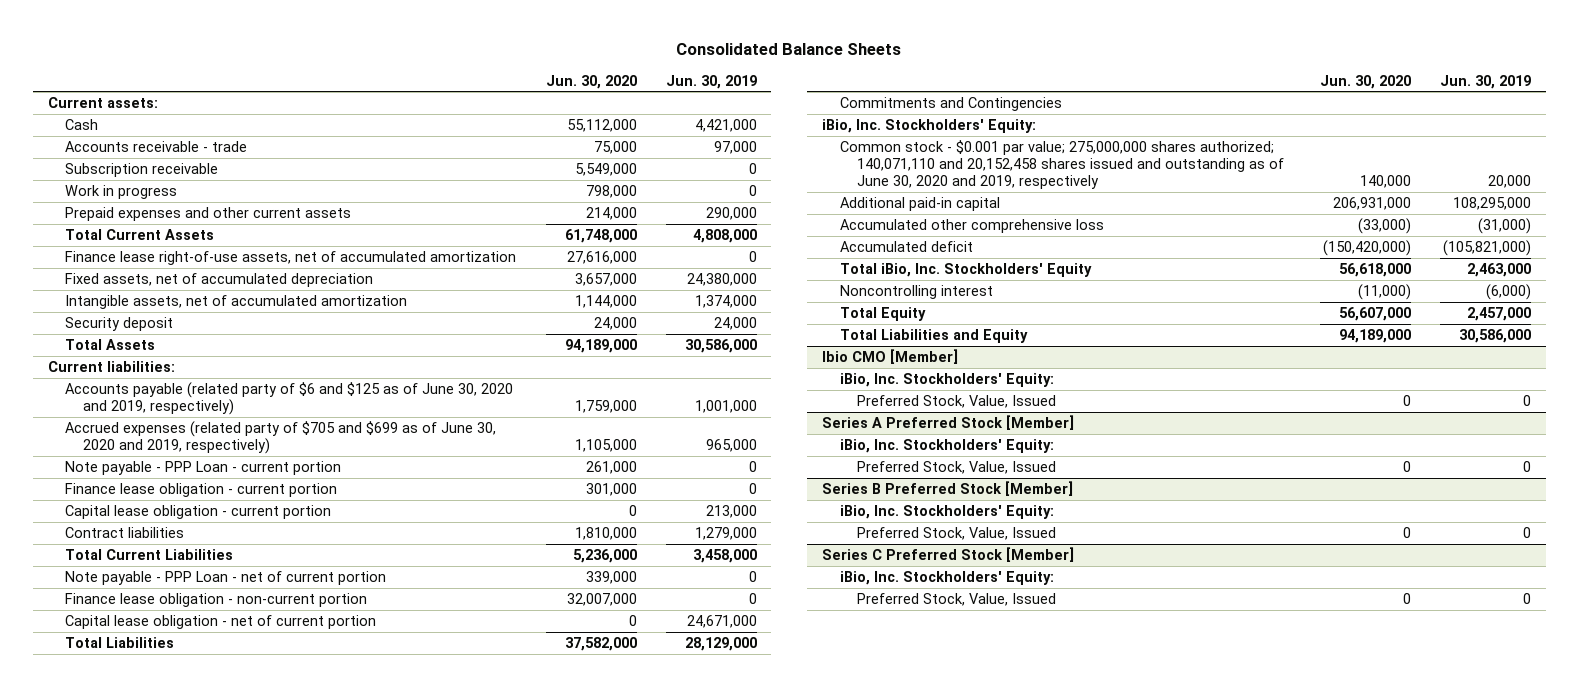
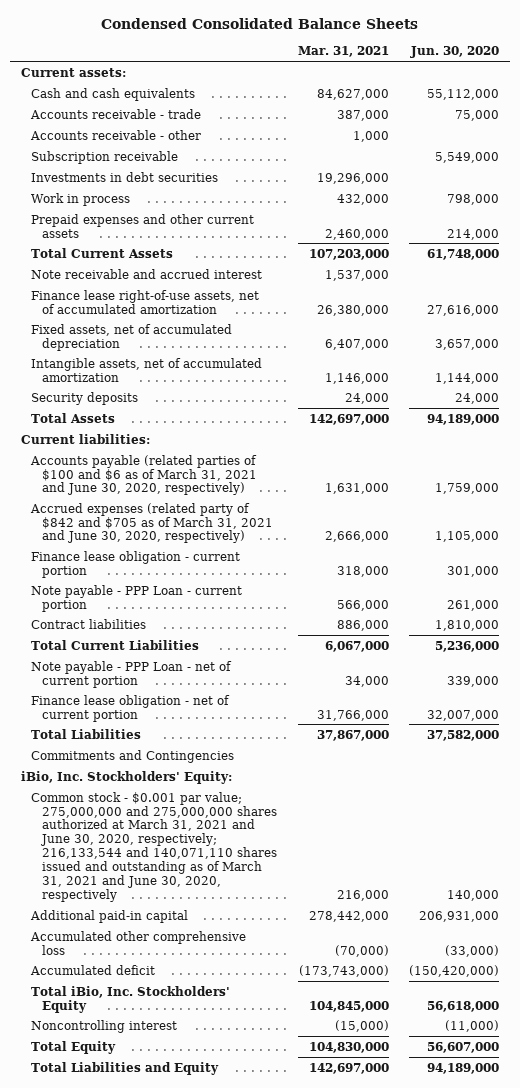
- Consolidated Balance Sheets
+ Condensed Consolidated Balance Sheets
- | Jun. 30, 2020 | Jun. 30, 2019
+ | Mar. 31, 2021 | Jun. 30, 2020
- Cash | 55,112,000 | 4,421,000
+ Cash and cash equivalents | 84,627,000 | 55,112,000
+ Accounts receivable - other | 1,000 |
- Work in progress | 798,000 | 0
+ Investments in debt securities | 19,296,000 |
+ Work in process | 432,000 | 798,000
+ Note receivable and accrued interest | 1,537,000 |
- Security deposit | 24,000 | 24,000
+ Security deposits | 24,000 | 24,000
- Accounts payable (related party of $6 and $125 as of June 30, 2020 and 2019, respectively) | 1,759,000 | 1,001,000
- Accrued expenses (related party of $705 and $699 as of June 30, 2020 and 2019, respectively) | 1,105,000 | 965,000
+ Accounts payable (related parties of $100 and $6 as of March 31, 2021 and June 30, 2020, respectively) | 1,631,000 | 1,759,000
+ Accrued expenses (related party of $842 and $705 as of March 31, 2021 and June 30, 2020, respectively) | 2,666,000 | 1,105,000
- Capital lease obligation - current portion | 0 | 213,000
moved down: Note payable - PPP Loan - current portion | 566,000 | 261,000
- Finance lease obligation - non-current portion | 32,007,000 | 0
- Capital lease obligation - net of current portion | 0 | 24,671,000
+ Finance lease obligation - net of current portion | 31,766,000 | 32,007,000
- Common stock - $0.001 par value; 275,000,000 shares authorized; 140,071,110 and 20,152,458 shares issued and outstanding as of June 30, 2020 and 2019, respectively | 140,000 | 20,000
+ Common stock - $0.001 par value; 275,000,000 and 275,000,000 shares authorized at March 31, 2021 and June 30, 2020, respectively; 216,133,544 and 140,071,110 shares issued and outstanding as of March 31, 2021 and June 30, 2020, respectively | 216,000 | 140,000
- Ibio CMO [Member]
- iBio, Inc. Stockholders' Equity:
- Preferred Stock, Value, Issued | 0 | 0
- Series A Preferred Stock [Member]
- iBio, Inc. Stockholders' Equity:
- Preferred Stock, Value, Issued | 0 | 0
- Series B Preferred Stock [Member]
- iBio, Inc. Stockholders' Equity:
- Preferred Stock, Value, Issued | 0 | 0
- Series C Preferred Stock [Member]
- iBio, Inc. Stockholders' Equity:
- Preferred Stock, Value, Issued | 0 | 0

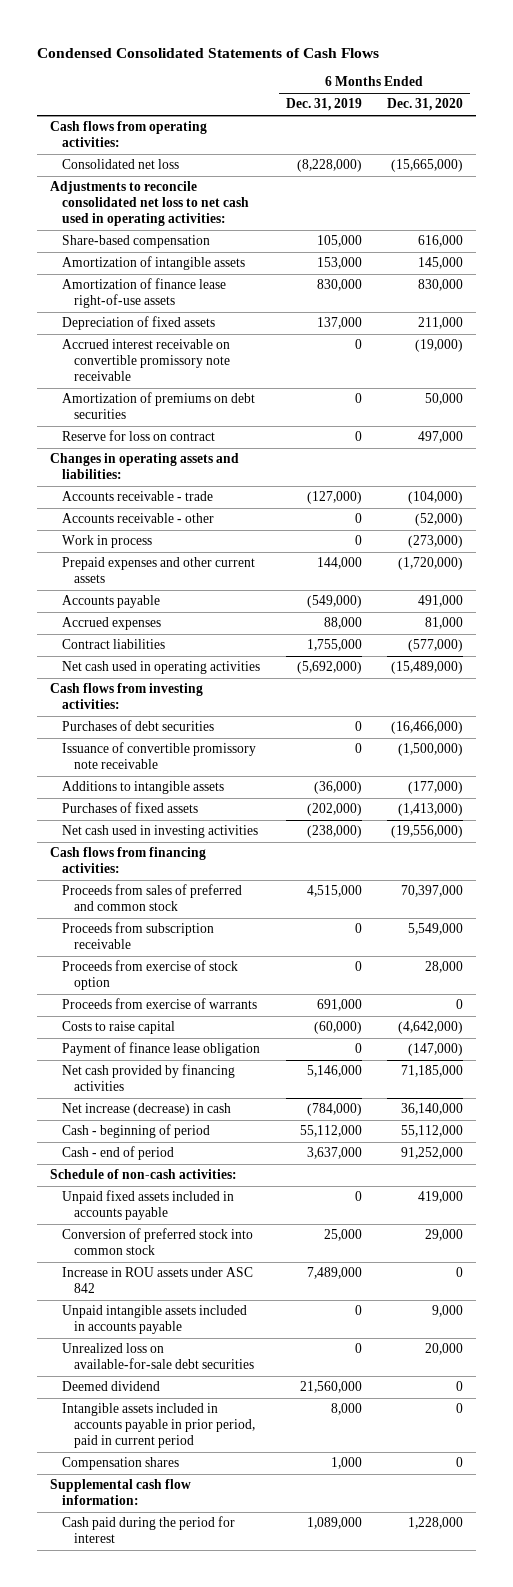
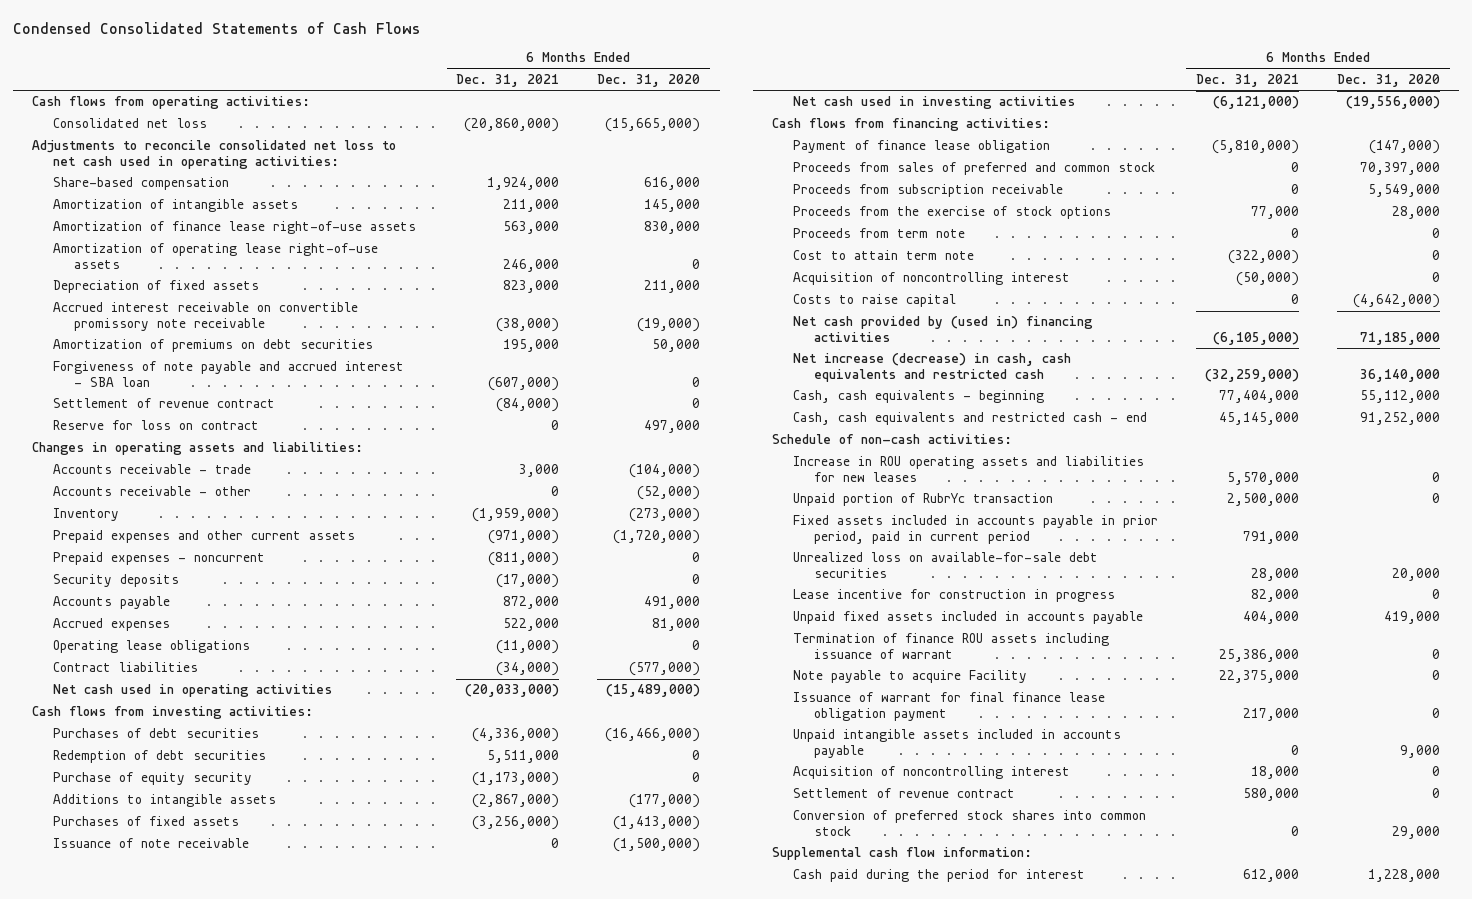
- | 6 Months Ended Dec. 31, 2019 | 6 Months Ended Dec. 31, 2020
+ | 6 Months Ended Dec. 31, 2021 | 6 Months Ended Dec. 31, 2020
+ Amortization of operating lease right-of-use assets | 246,000 | 0
+ Forgiveness of note payable and accrued interest - SBA loan | (607,000) | 0
+ Settlement of revenue contract | (84,000) | 0
- Work in process | 0 | (273,000)
+ Inventory | (1,959,000) | (273,000)
+ Prepaid expenses - noncurrent | (811,000) | 0
+ Security deposits | (17,000) | 0
+ Operating lease obligations | (11,000) | 0
- Issuance of convertible promissory note receivable | 0 | (1,500,000)
+ Redemption of debt securities | 5,511,000 | 0
+ Purchase of equity security | (1,173,000) | 0
+ Issuance of note receivable | 0 | (1,500,000)
moved up: Payment of finance lease obligation | (5,810,000) | (147,000)
- Proceeds from exercise of stock option | 0 | 28,000
- Proceeds from exercise of warrants | 691,000 | 0
+ Proceeds from the exercise of stock options | 77,000 | 28,000
+ Proceeds from term note | 0 | 0
+ Cost to attain term note | (322,000) | 0
+ Acquisition of noncontrolling interest | (50,000) | 0
- Net cash provided by financing activities | 5,146,000 | 71,185,000
- Net increase (decrease) in cash | (784,000) | 36,140,000
- Cash - beginning of period | 55,112,000 | 55,112,000
- Cash - end of period | 3,637,000 | 91,252,000
+ Net cash provided by (used in) financing activities | (6,105,000) | 71,185,000
+ Net increase (decrease) in cash, cash equivalents and restricted cash | (32,259,000) | 36,140,000
+ Cash, cash equivalents - beginning | 77,404,000 | 55,112,000
+ Cash, cash equivalents and restricted cash - end | 45,145,000 | 91,252,000
+ Increase in ROU operating assets and liabilities for new leases | 5,570,000 | 0
+ Unpaid portion of RubrYc transaction | 2,500,000 | 0
+ Fixed assets included in accounts payable in prior period, paid in current period | 791,000 |
moved up: Unrealized loss on available-for-sale debt securities | 28,000 | 20,000
+ Lease incentive for construction in progress | 82,000 | 0
- Conversion of preferred stock into common stock | 25,000 | 29,000
- Increase in ROU assets under ASC 842 | 7,489,000 | 0
+ Termination of finance ROU assets including issuance of warrant | 25,386,000 | 0
+ Note payable to acquire Facility | 22,375,000 | 0
+ Issuance of warrant for final finance lease obligation payment | 217,000 | 0
- Deemed dividend | 21,560,000 | 0
- Intangible assets included in accounts payable in prior period, paid in current period | 8,000 | 0
- Compensation shares | 1,000 | 0
+ Acquisition of noncontrolling interest | 18,000 | 0
+ Settlement of revenue contract | 580,000 | 0
+ Conversion of preferred stock shares into common stock | 0 | 29,000

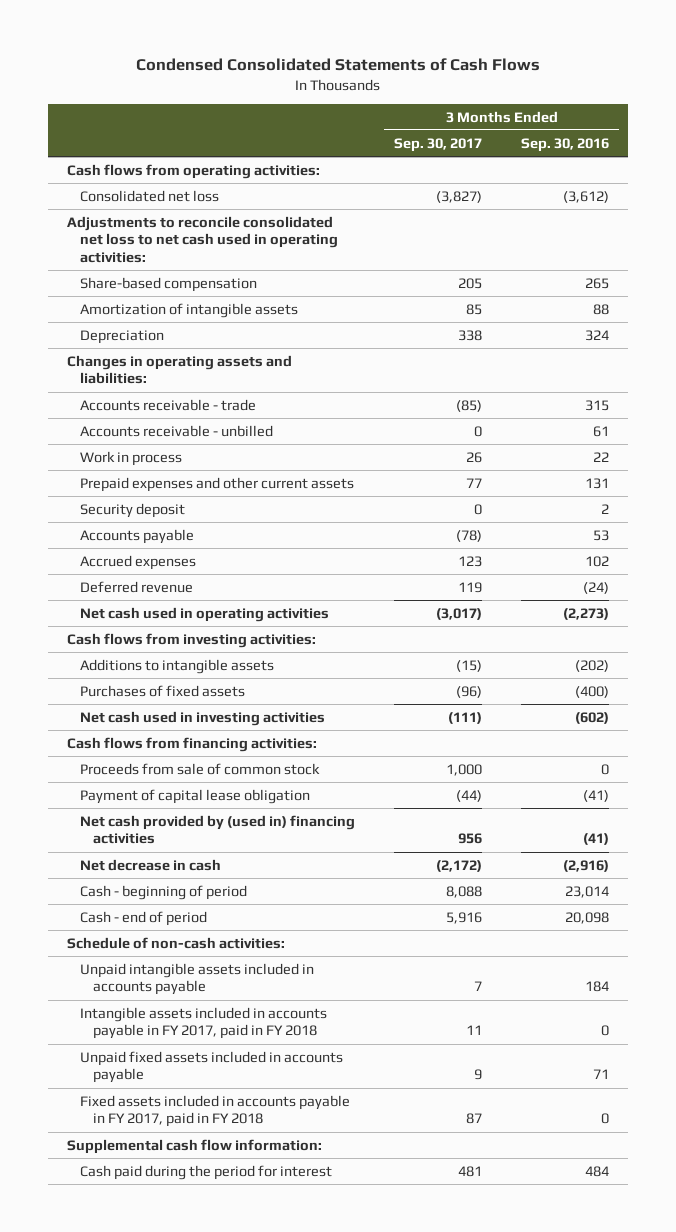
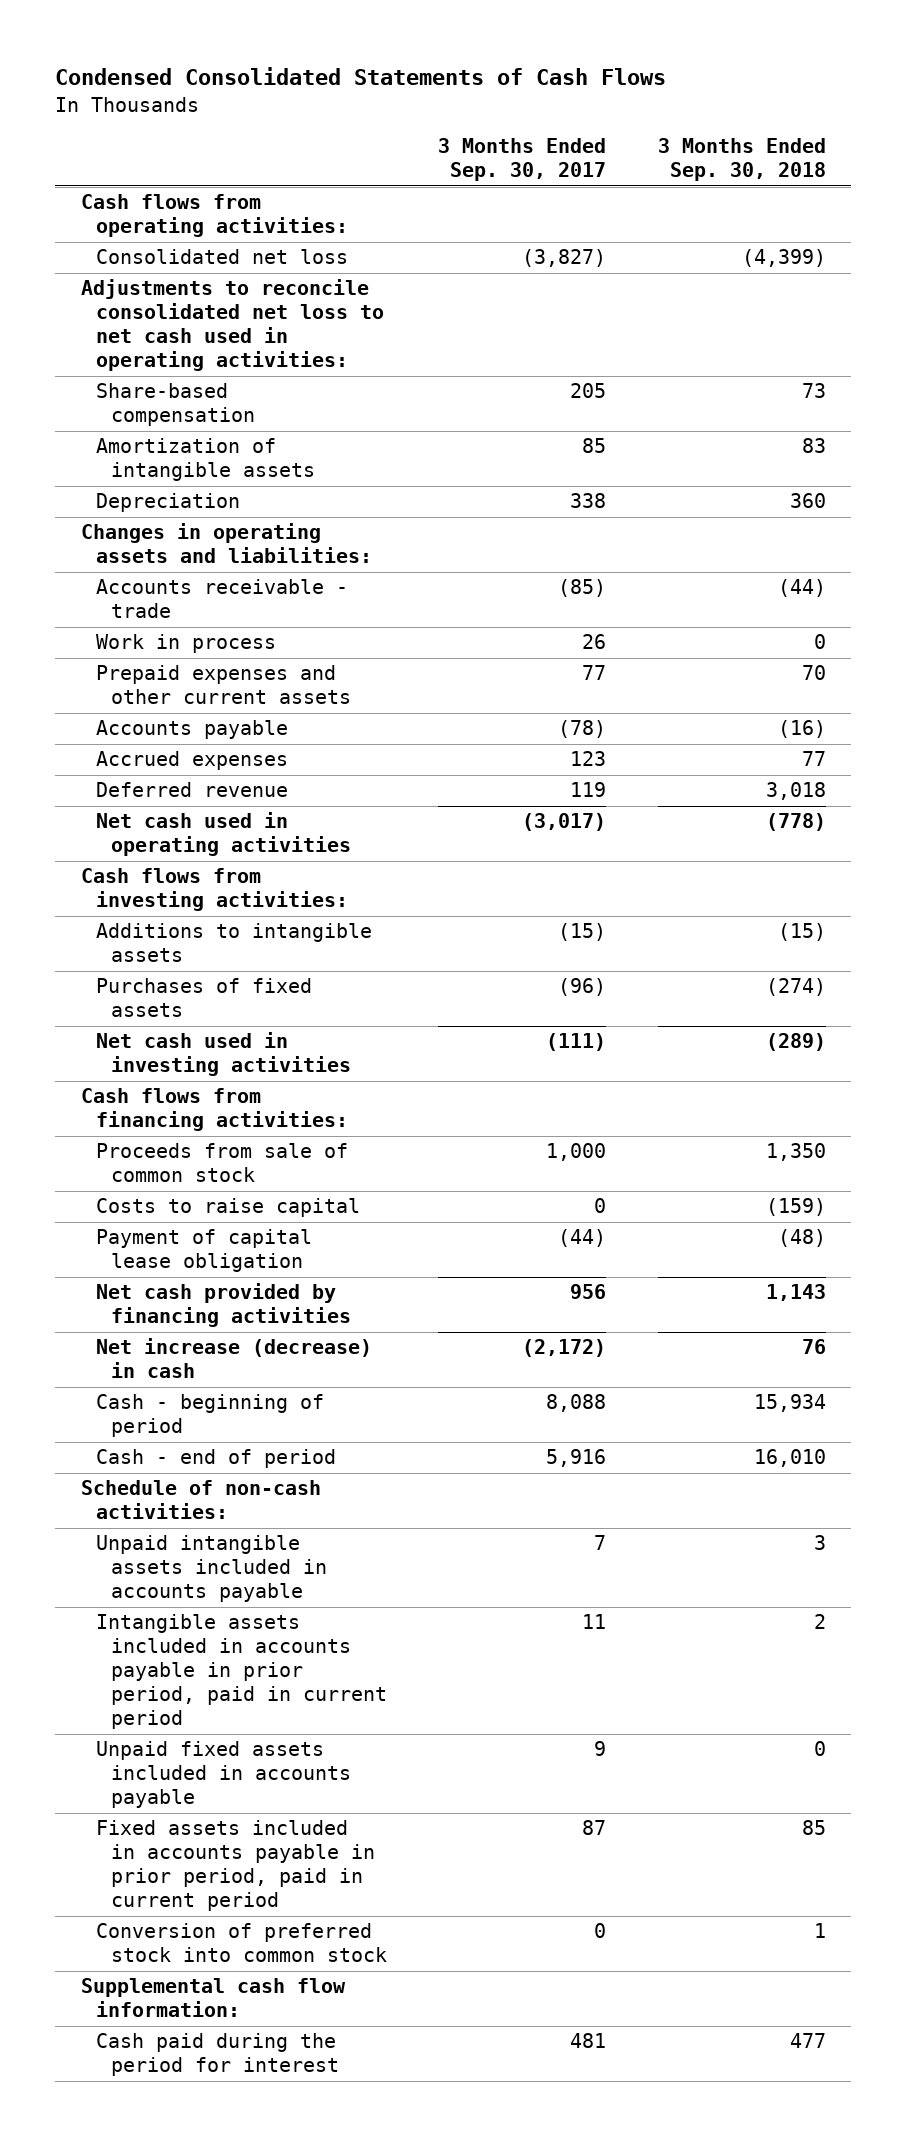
- | 3 Months Ended Sep. 30, 2017 | 3 Months Ended Sep. 30, 2016
+ | 3 Months Ended Sep. 30, 2017 | 3 Months Ended Sep. 30, 2018
- Accounts receivable - unbilled | 0 | 61
- Security deposit | 0 | 2
+ Costs to raise capital | 0 | (159)
- Net cash provided by (used in) financing activities | 956 | (41)
- Net decrease in cash | (2,172) | (2,916)
+ Net cash provided by financing activities | 956 | 1,143
+ Net increase (decrease) in cash | (2,172) | 76
- Intangible assets included in accounts payable in FY 2017, paid in FY 2018 | 11 | 0
+ Intangible assets included in accounts payable in prior period, paid in current period | 11 | 2
- Fixed assets included in accounts payable in FY 2017, paid in FY 2018 | 87 | 0
+ Fixed assets included in accounts payable in prior period, paid in current period | 87 | 85
+ Conversion of preferred stock into common stock | 0 | 1

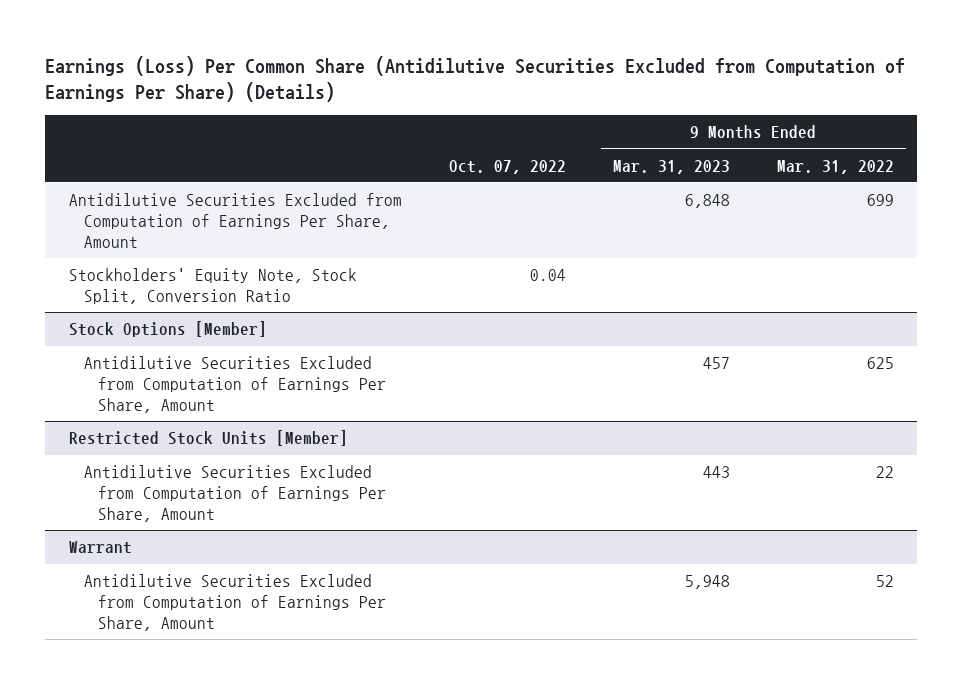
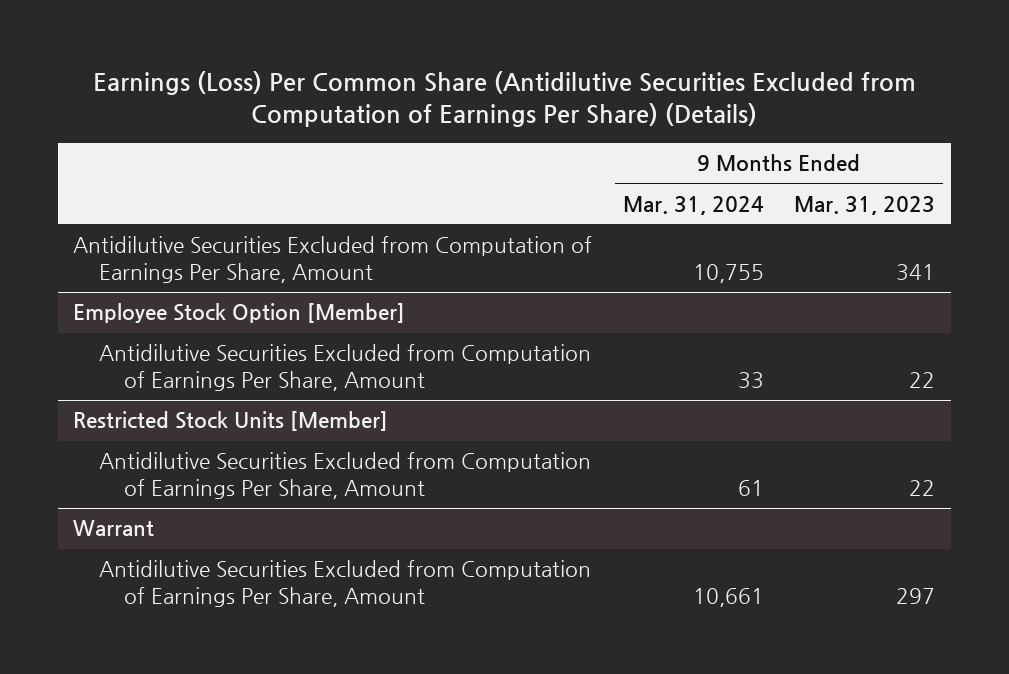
- | Oct. 07, 2022 | 9 Months Ended Mar. 31, 2023 | 9 Months Ended Mar. 31, 2022
+ | 9 Months Ended Mar. 31, 2024 | 9 Months Ended Mar. 31, 2023
- Antidilutive Securities Excluded from Computation of Earnings Per Share, Amount | | 6,848 | 699
- Stockholders' Equity Note, Stock Split, Conversion Ratio | 0.04 | |
- Stock Options [Member]
- Antidilutive Securities Excluded from Computation of Earnings Per Share, Amount | | 457 | 625
+ Antidilutive Securities Excluded from Computation of Earnings Per Share, Amount | 10,755 | 341
+ Employee Stock Option [Member]
+ Antidilutive Securities Excluded from Computation of Earnings Per Share, Amount | 33 | 22
@ Restricted Stock Units [Member]
- Antidilutive Securities Excluded from Computation of Earnings Per Share, Amount | | 443 | 22
+ Antidilutive Securities Excluded from Computation of Earnings Per Share, Amount | 61 | 22
@ Warrant
- Antidilutive Securities Excluded from Computation of Earnings Per Share, Amount | | 5,948 | 52
+ Antidilutive Securities Excluded from Computation of Earnings Per Share, Amount | 10,661 | 297

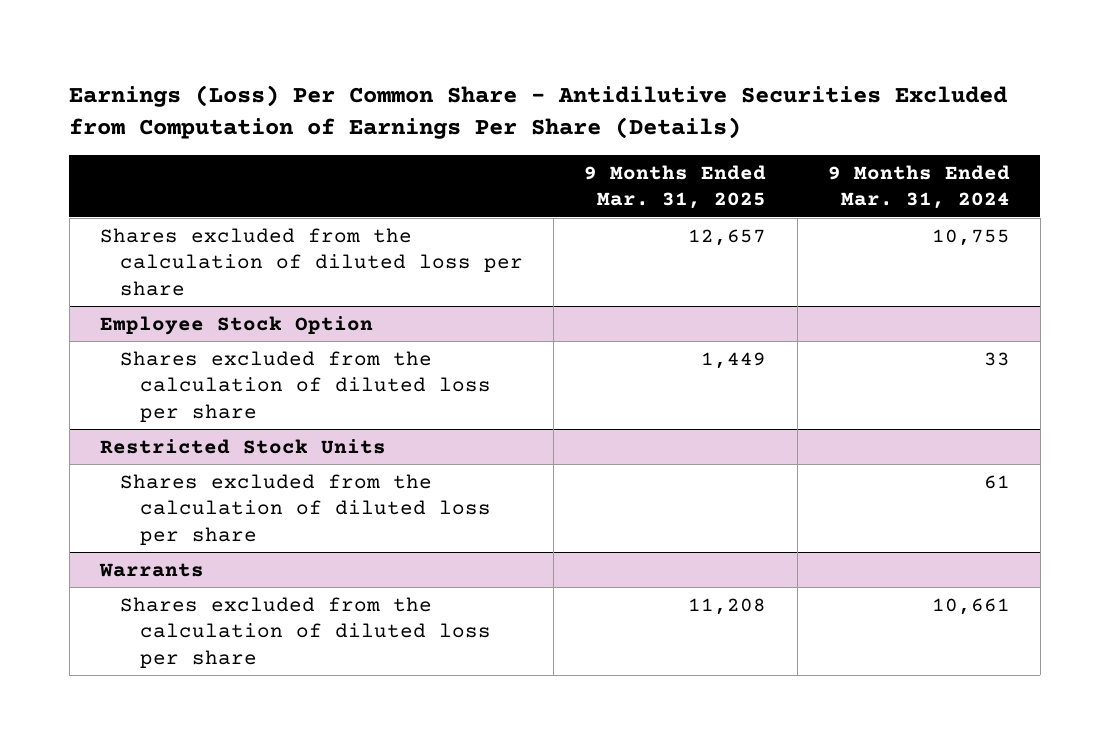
- Earnings (Loss) Per Common Share (Antidilutive Securities Excluded from Computation of Earnings Per Share) (Details)
+ Earnings (Loss) Per Common Share - Antidilutive Securities Excluded from Computation of Earnings Per Share (Details)
- | 9 Months Ended Mar. 31, 2024 | 9 Months Ended Mar. 31, 2023
+ | 9 Months Ended Mar. 31, 2025 | 9 Months Ended Mar. 31, 2024
- Antidilutive Securities Excluded from Computation of Earnings Per Share, Amount | 10,755 | 341
- Employee Stock Option [Member]
- Antidilutive Securities Excluded from Computation of Earnings Per Share, Amount | 33 | 22
- Restricted Stock Units [Member]
- Antidilutive Securities Excluded from Computation of Earnings Per Share, Amount | 61 | 22
- Warrant
- Antidilutive Securities Excluded from Computation of Earnings Per Share, Amount | 10,661 | 297
+ Shares excluded from the calculation of diluted loss per share | 12,657 | 10,755
+ Employee Stock Option
+ Shares excluded from the calculation of diluted loss per share | 1,449 | 33
+ Restricted Stock Units
+ Shares excluded from the calculation of diluted loss per share | | 61
+ Warrants
+ Shares excluded from the calculation of diluted loss per share | 11,208 | 10,661

